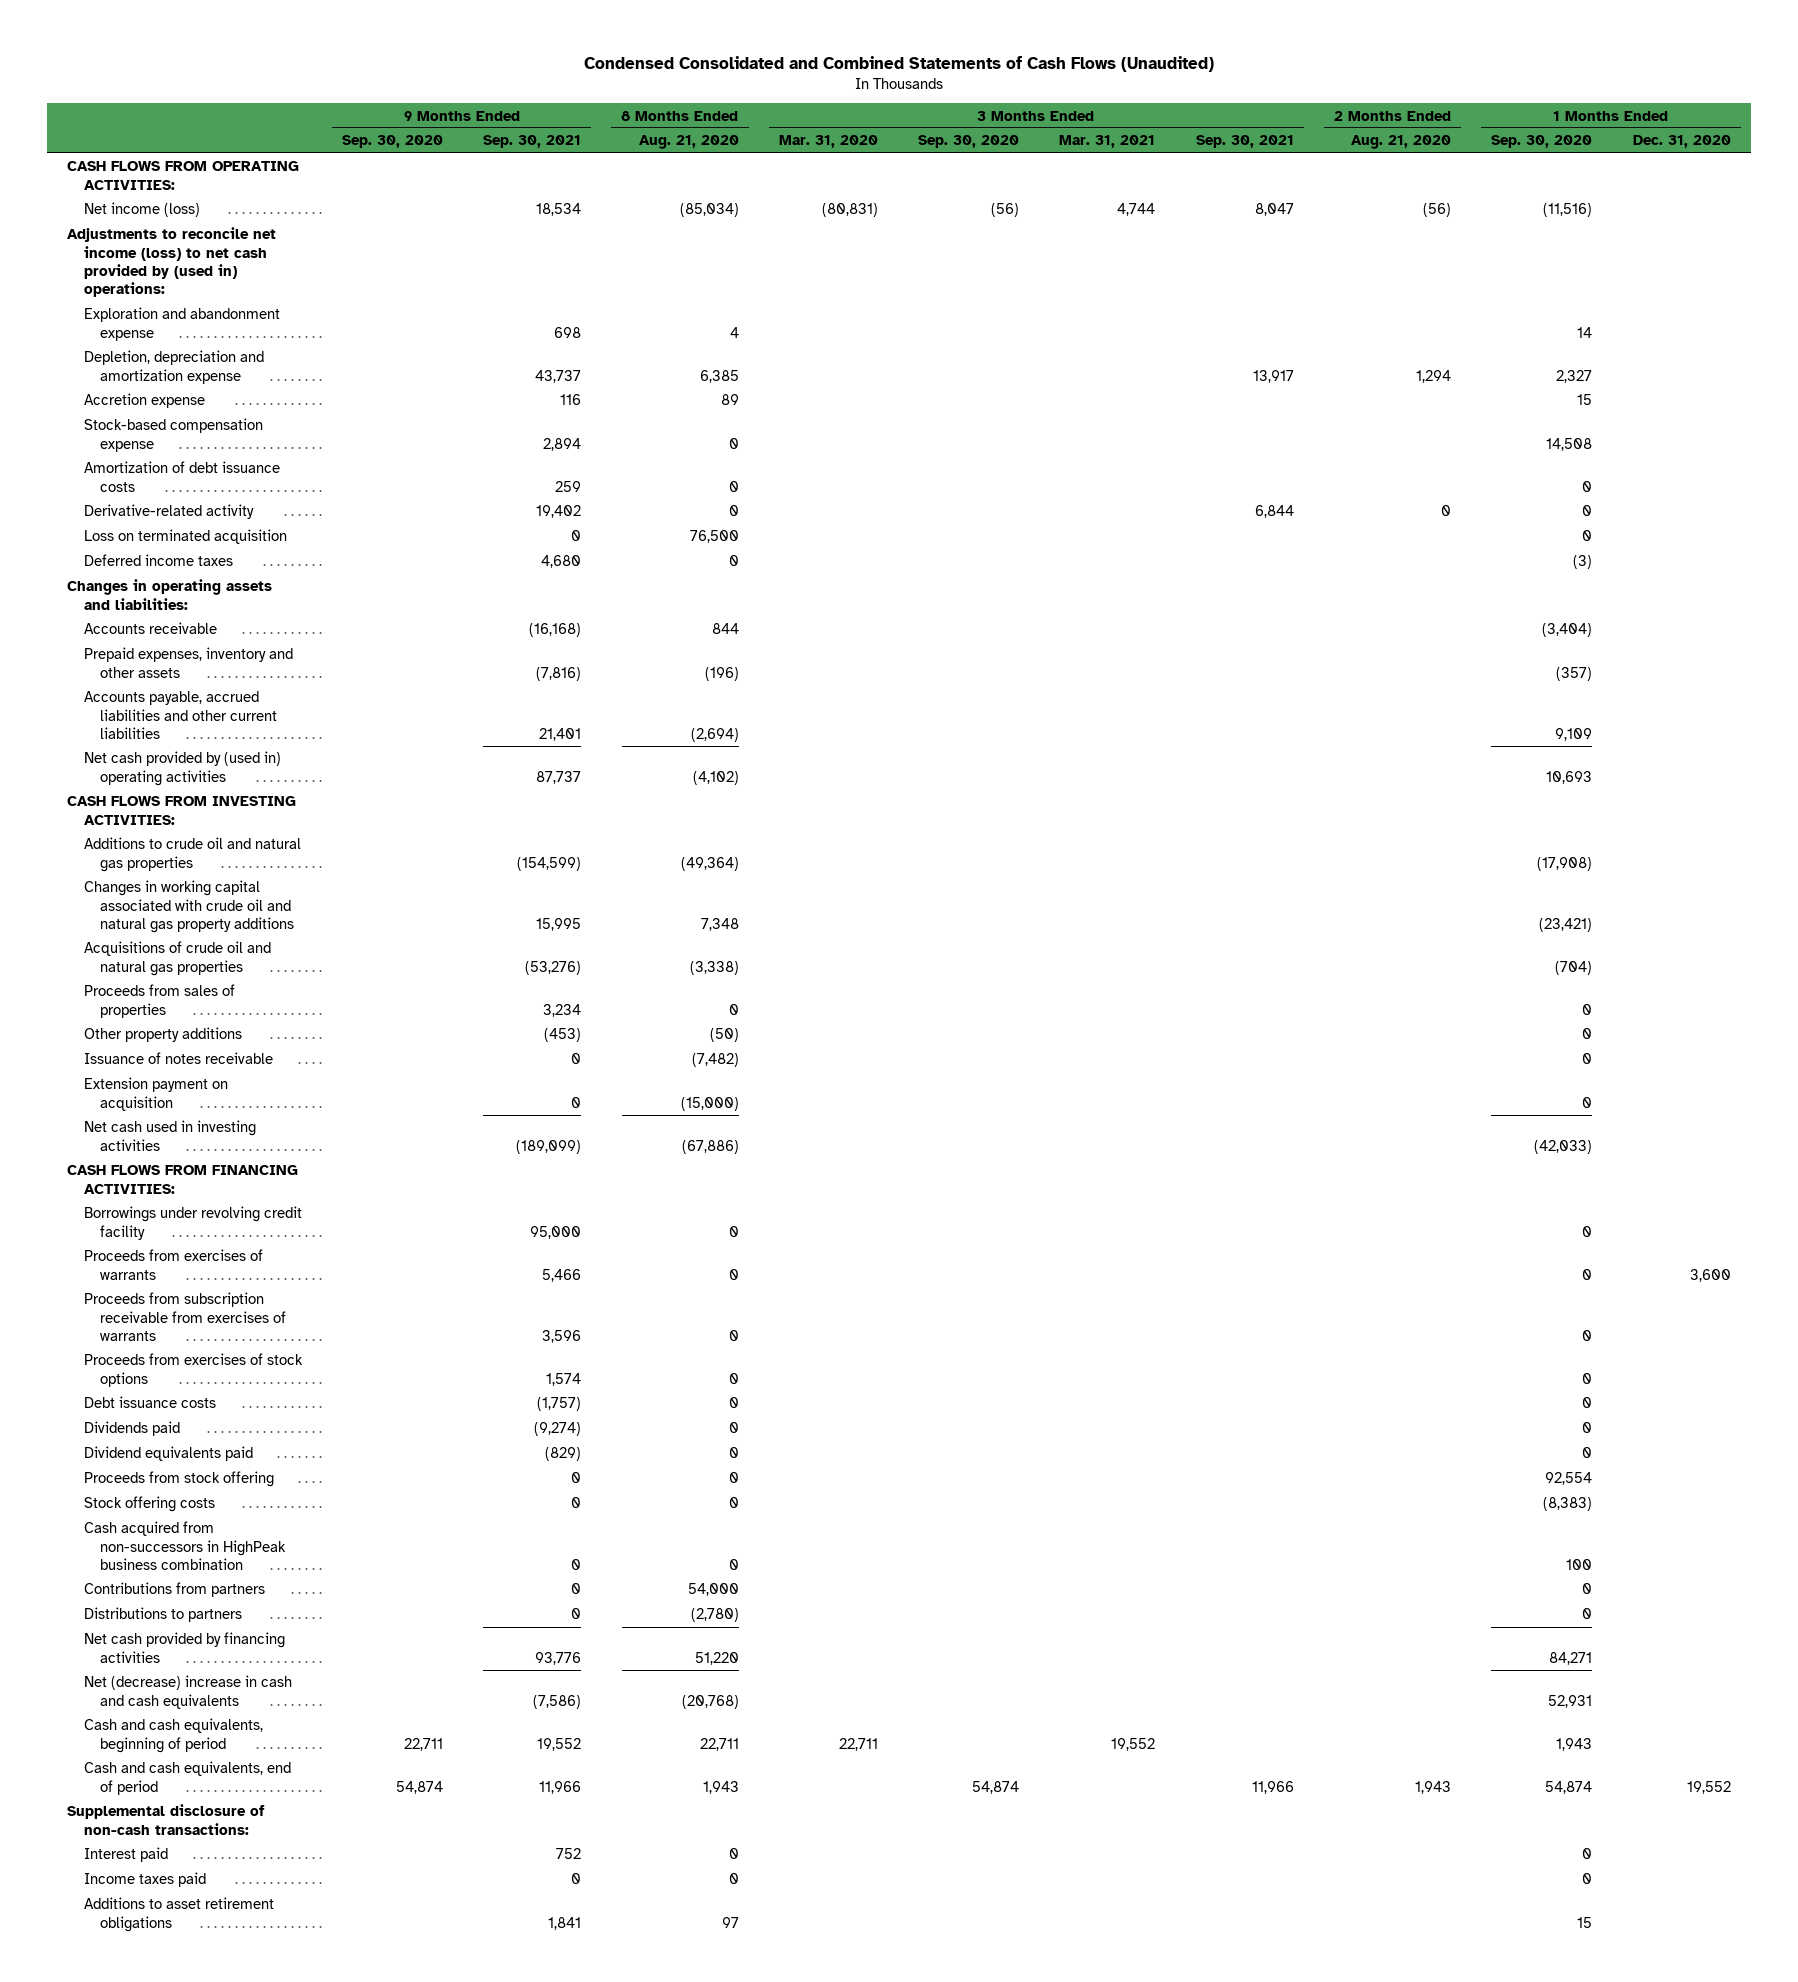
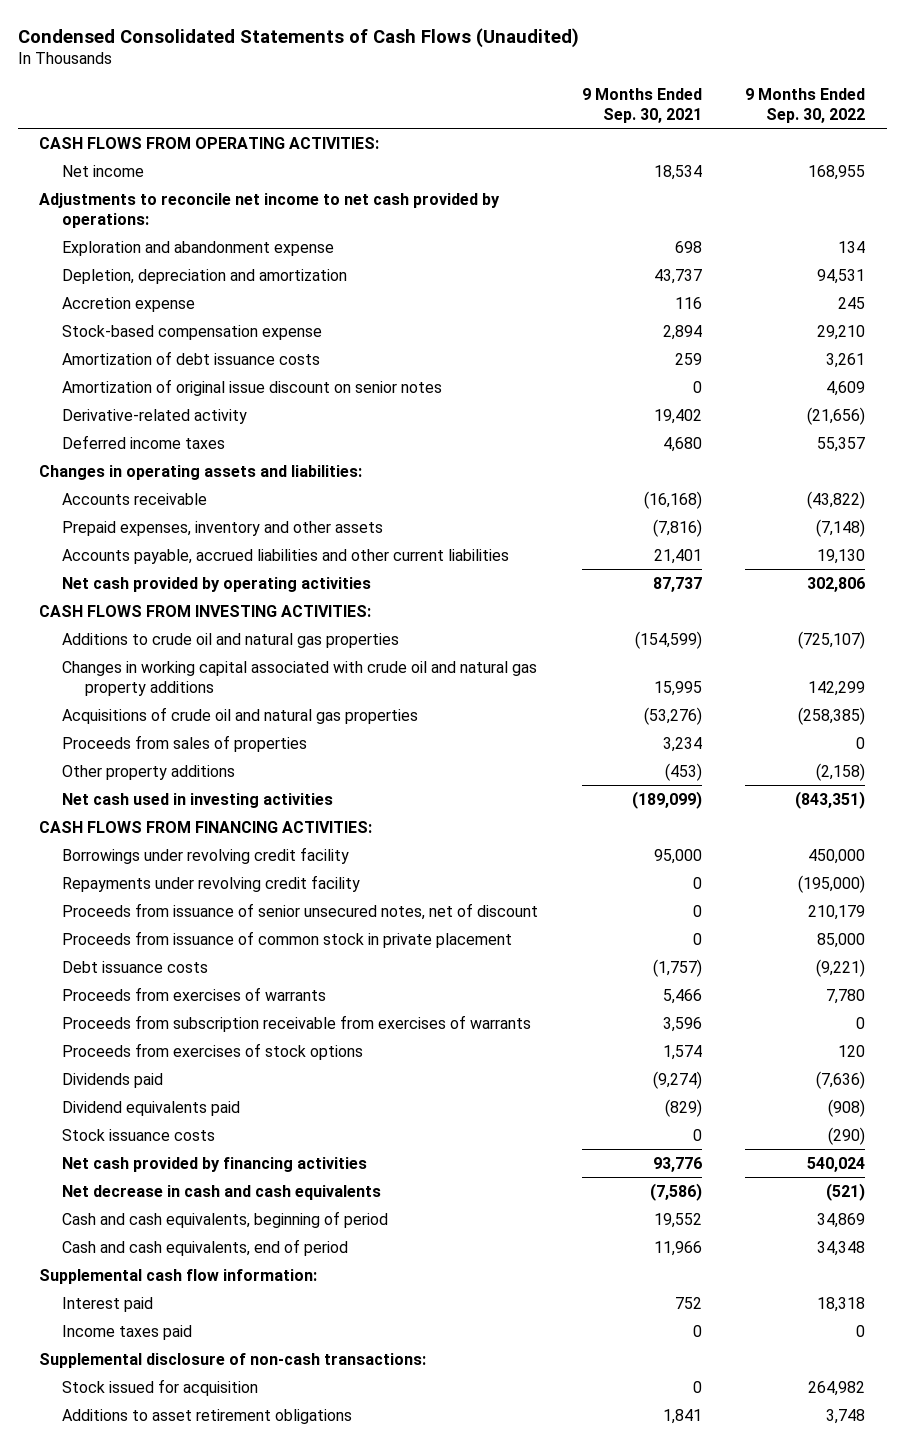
- Condensed Consolidated and Combined Statements of Cash Flows (Unaudited)
+ Condensed Consolidated Statements of Cash Flows (Unaudited)
- | 9 Months Ended Sep. 30, 2020 | 9 Months Ended Sep. 30, 2021 | 8 Months Ended Aug. 21, 2020 | 3 Months Ended Mar. 31, 2020 | 3 Months Ended Sep. 30, 2020 | 3 Months Ended Mar. 31, 2021 | 3 Months Ended Sep. 30, 2021 | 2 Months Ended Aug. 21, 2020 | 1 Months Ended Sep. 30, 2020 | 1 Months Ended Dec. 31, 2020
+ | 9 Months Ended Sep. 30, 2021 | 9 Months Ended Sep. 30, 2022
- Net income (loss) | | 18,534 | (85,034) | (80,831) | (56) | 4,744 | 8,047 | (56) | (11,516) |
- Adjustments to reconcile net income (loss) to net cash provided by (used in) operations:
+ Net income | 18,534 | 168,955
+ Adjustments to reconcile net income to net cash provided by operations:
- Depletion, depreciation and amortization expense | | 43,737 | 6,385 | | | | 13,917 | 1,294 | 2,327 |
+ Depletion, depreciation and amortization | 43,737 | 94,531
+ Amortization of original issue discount on senior notes | 0 | 4,609
- Loss on terminated acquisition | | 0 | 76,500 | | | | | | 0 |
- Net cash provided by (used in) operating activities | | 87,737 | (4,102) | | | | | | 10,693 |
+ Net cash provided by operating activities | 87,737 | 302,806
- Issuance of notes receivable | | 0 | (7,482) | | | | | | 0 |
- Extension payment on acquisition | | 0 | (15,000) | | | | | | 0 |
+ Repayments under revolving credit facility | 0 | (195,000)
+ Proceeds from issuance of senior unsecured notes, net of discount | 0 | 210,179
+ Proceeds from issuance of common stock in private placement | 0 | 85,000
moved up: Debt issuance costs | (1,757) | (9,221)
- Proceeds from stock offering | | 0 | 0 | | | | | | 92,554 |
- Stock offering costs | | 0 | 0 | | | | | | (8,383) |
- Cash acquired from non-successors in HighPeak business combination | | 0 | 0 | | | | | | 100 |
- Contributions from partners | | 0 | 54,000 | | | | | | 0 |
- Distributions to partners | | 0 | (2,780) | | | | | | 0 |
+ Stock issuance costs | 0 | (290)
- Net (decrease) increase in cash and cash equivalents | | (7,586) | (20,768) | | | | | | 52,931 |
+ Net decrease in cash and cash equivalents | (7,586) | (521)
+ Supplemental cash flow information:
moved down: Supplemental disclosure of non-cash transactions:
+ Stock issued for acquisition | 0 | 264,982

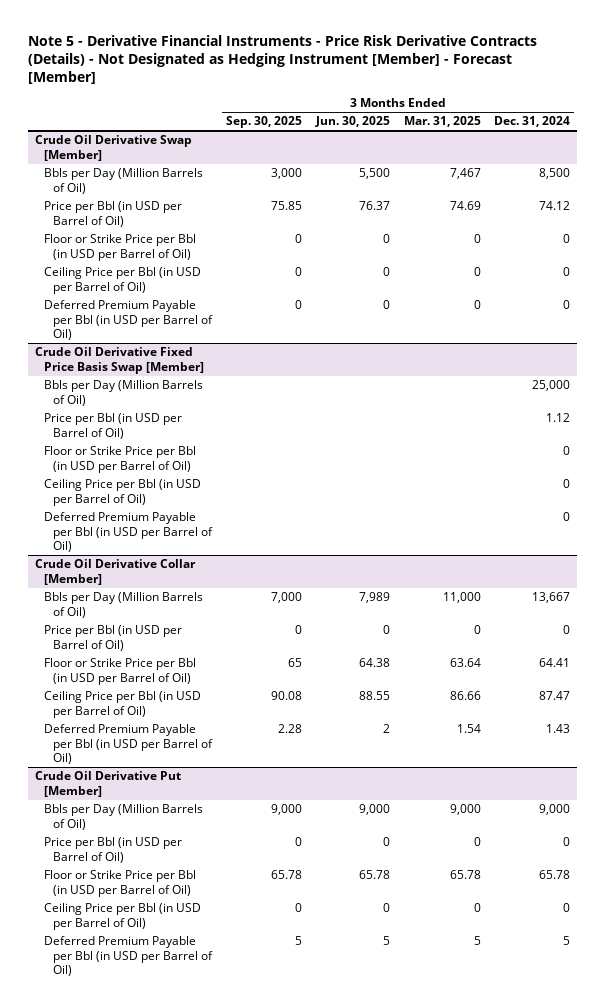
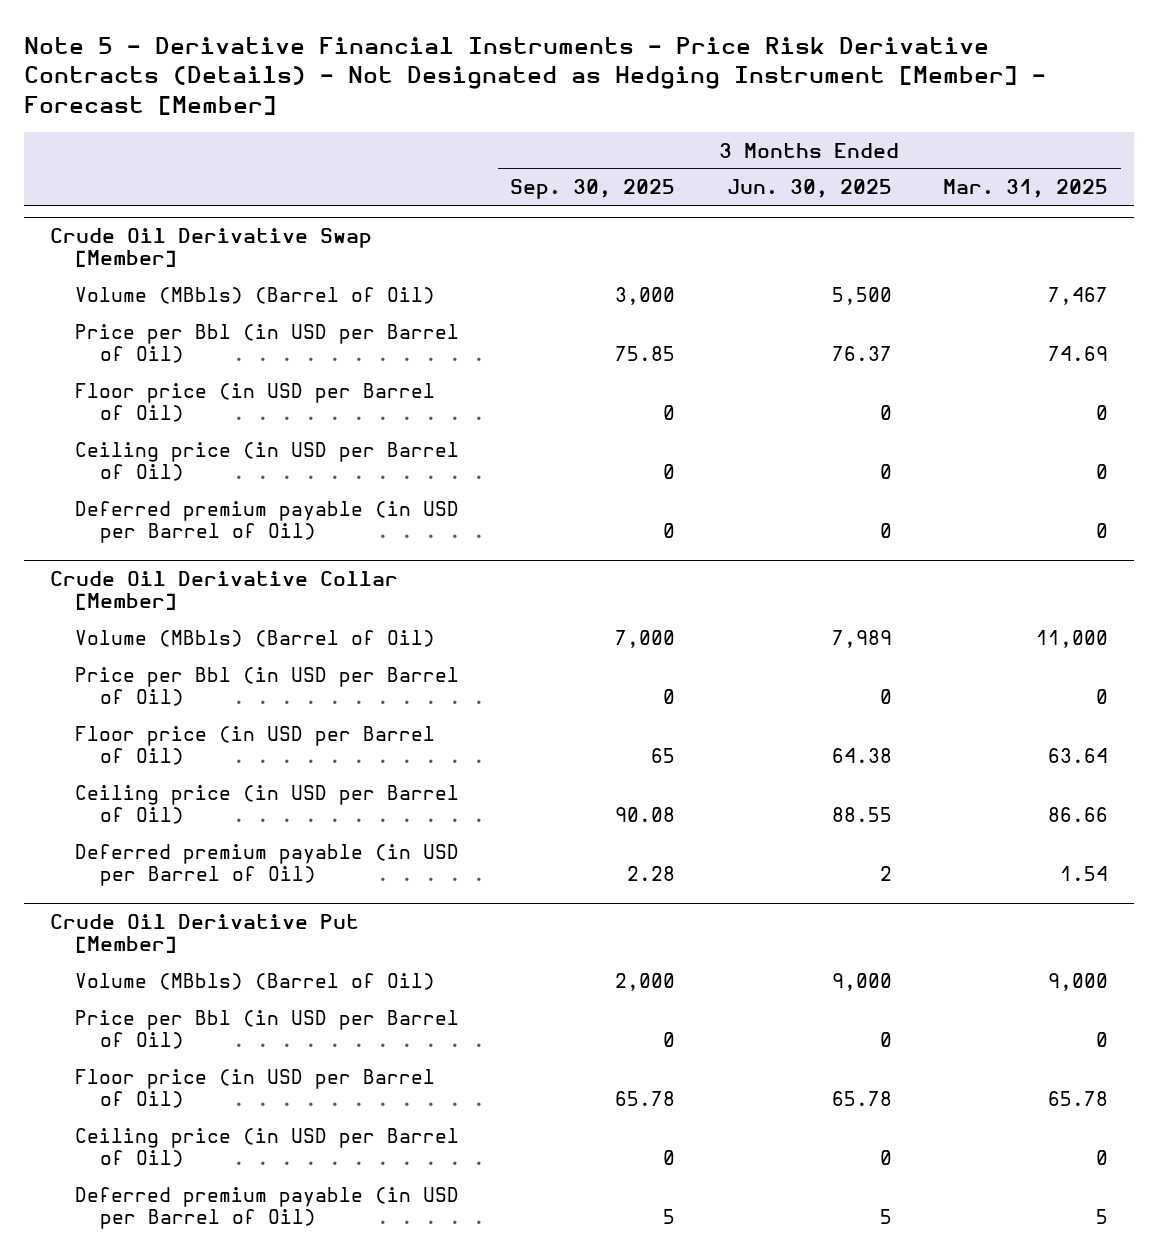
- | 3 Months Ended Sep. 30, 2025 | 3 Months Ended Jun. 30, 2025 | 3 Months Ended Mar. 31, 2025 | 3 Months Ended Dec. 31, 2024
+ | 3 Months Ended Sep. 30, 2025 | 3 Months Ended Jun. 30, 2025 | 3 Months Ended Mar. 31, 2025
@ Crude Oil Derivative Swap [Member]
- Bbls per Day (Million Barrels of Oil) | 3,000 | 5,500 | 7,467 | 8,500
+ Volume (MBbls) (Barrel of Oil) | 3,000 | 5,500 | 7,467
- Floor or Strike Price per Bbl (in USD per Barrel of Oil) | 0 | 0 | 0 | 0
- Ceiling Price per Bbl (in USD per Barrel of Oil) | 0 | 0 | 0 | 0
- Deferred Premium Payable per Bbl (in USD per Barrel of Oil) | 0 | 0 | 0 | 0
- Crude Oil Derivative Fixed Price Basis Swap [Member]
- Bbls per Day (Million Barrels of Oil) | | | | 25,000
- Price per Bbl (in USD per Barrel of Oil) | | | | 1.12
- Floor or Strike Price per Bbl (in USD per Barrel of Oil) | | | | 0
- Ceiling Price per Bbl (in USD per Barrel of Oil) | | | | 0
- Deferred Premium Payable per Bbl (in USD per Barrel of Oil) | | | | 0
@ Crude Oil Derivative Swap [Member]
+ Floor price (in USD per Barrel of Oil) | 0 | 0 | 0
+ Ceiling price (in USD per Barrel of Oil) | 0 | 0 | 0
+ Deferred premium payable (in USD per Barrel of Oil) | 0 | 0 | 0
@ Crude Oil Derivative Collar [Member]
- Bbls per Day (Million Barrels of Oil) | 7,000 | 7,989 | 11,000 | 13,667
+ Volume (MBbls) (Barrel of Oil) | 7,000 | 7,989 | 11,000
- Floor or Strike Price per Bbl (in USD per Barrel of Oil) | 65 | 64.38 | 63.64 | 64.41
- Ceiling Price per Bbl (in USD per Barrel of Oil) | 90.08 | 88.55 | 86.66 | 87.47
- Deferred Premium Payable per Bbl (in USD per Barrel of Oil) | 2.28 | 2 | 1.54 | 1.43
+ Floor price (in USD per Barrel of Oil) | 65 | 64.38 | 63.64
+ Ceiling price (in USD per Barrel of Oil) | 90.08 | 88.55 | 86.66
+ Deferred premium payable (in USD per Barrel of Oil) | 2.28 | 2 | 1.54
@ Crude Oil Derivative Put [Member]
- Bbls per Day (Million Barrels of Oil) | 9,000 | 9,000 | 9,000 | 9,000
+ Volume (MBbls) (Barrel of Oil) | 2,000 | 9,000 | 9,000
- Floor or Strike Price per Bbl (in USD per Barrel of Oil) | 65.78 | 65.78 | 65.78 | 65.78
- Ceiling Price per Bbl (in USD per Barrel of Oil) | 0 | 0 | 0 | 0
- Deferred Premium Payable per Bbl (in USD per Barrel of Oil) | 5 | 5 | 5 | 5
+ Floor price (in USD per Barrel of Oil) | 65.78 | 65.78 | 65.78
+ Ceiling price (in USD per Barrel of Oil) | 0 | 0 | 0
+ Deferred premium payable (in USD per Barrel of Oil) | 5 | 5 | 5

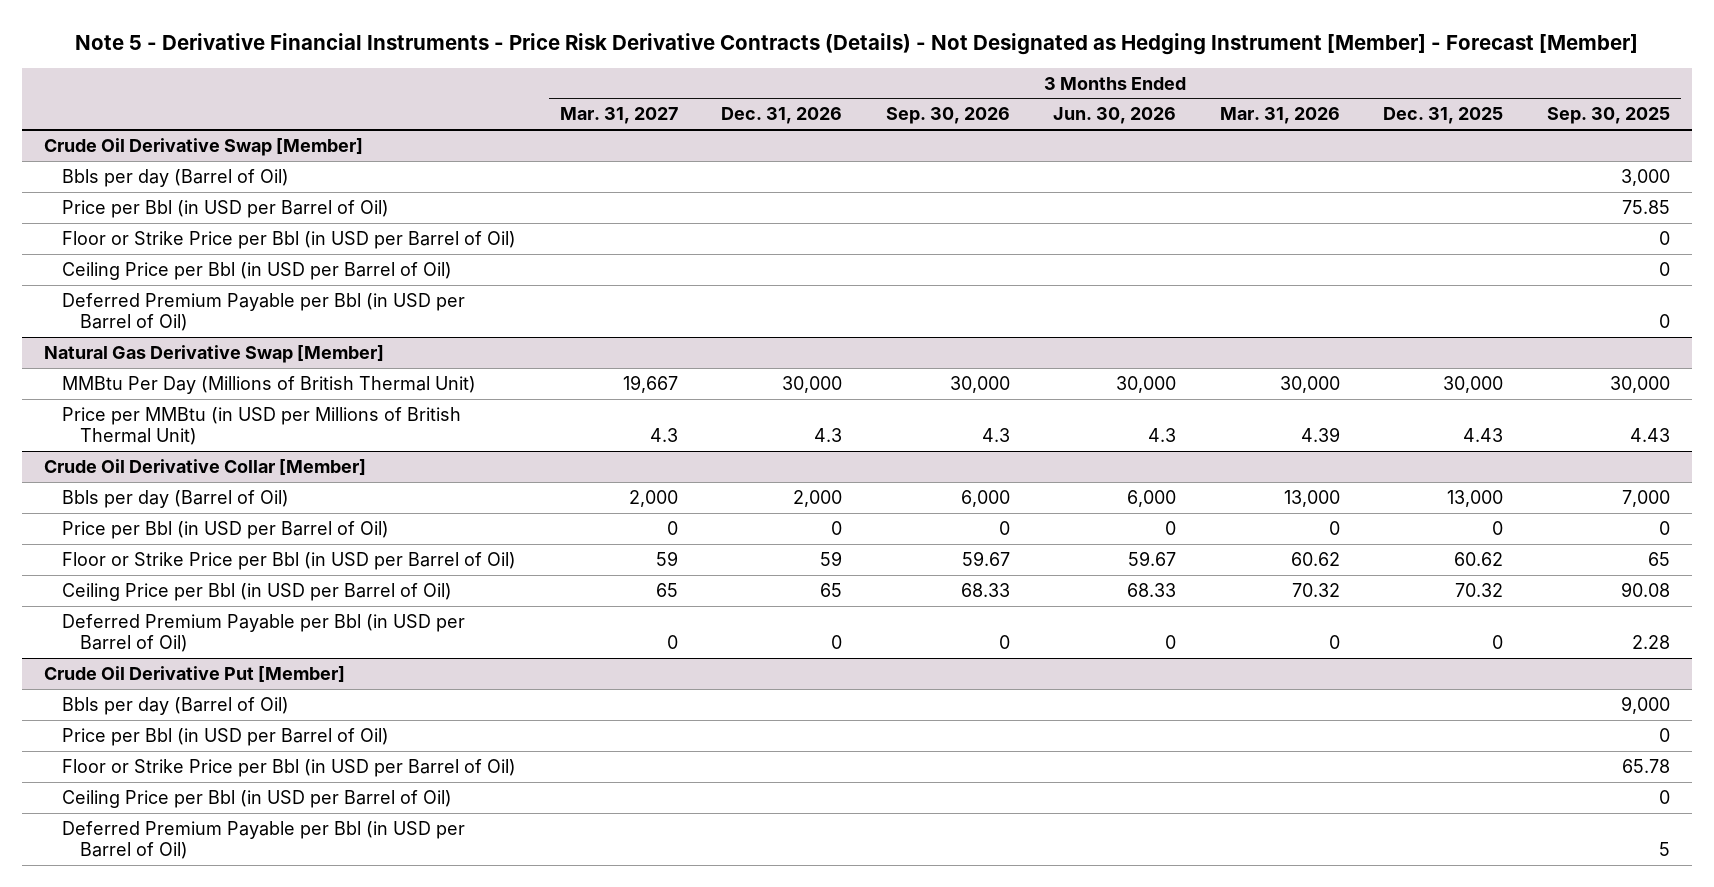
- | 3 Months Ended Sep. 30, 2025 | 3 Months Ended Jun. 30, 2025 | 3 Months Ended Mar. 31, 2025
+ | 3 Months Ended Mar. 31, 2027 | 3 Months Ended Dec. 31, 2026 | 3 Months Ended Sep. 30, 2026 | 3 Months Ended Jun. 30, 2026 | 3 Months Ended Mar. 31, 2026 | 3 Months Ended Dec. 31, 2025 | 3 Months Ended Sep. 30, 2025
@ Crude Oil Derivative Swap [Member]
- Volume (MBbls) (Barrel of Oil) | 3,000 | 5,500 | 7,467
+ Bbls per day (Barrel of Oil) | | | | | | | 3,000
- Floor price (in USD per Barrel of Oil) | 0 | 0 | 0
- Ceiling price (in USD per Barrel of Oil) | 0 | 0 | 0
- Deferred premium payable (in USD per Barrel of Oil) | 0 | 0 | 0
+ Floor or Strike Price per Bbl (in USD per Barrel of Oil) | | | | | | | 0
+ Ceiling Price per Bbl (in USD per Barrel of Oil) | | | | | | | 0
+ Deferred Premium Payable per Bbl (in USD per Barrel of Oil) | | | | | | | 0
+ Natural Gas Derivative Swap [Member]
+ MMBtu Per Day (Millions of British Thermal Unit) | 19,667 | 30,000 | 30,000 | 30,000 | 30,000 | 30,000 | 30,000
+ Price per MMBtu (in USD per Millions of British Thermal Unit) | 4.3 | 4.3 | 4.3 | 4.3 | 4.39 | 4.43 | 4.43
@ Crude Oil Derivative Collar [Member]
- Volume (MBbls) (Barrel of Oil) | 7,000 | 7,989 | 11,000
+ Bbls per day (Barrel of Oil) | 2,000 | 2,000 | 6,000 | 6,000 | 13,000 | 13,000 | 7,000
- Floor price (in USD per Barrel of Oil) | 65 | 64.38 | 63.64
- Ceiling price (in USD per Barrel of Oil) | 90.08 | 88.55 | 86.66
- Deferred premium payable (in USD per Barrel of Oil) | 2.28 | 2 | 1.54
+ Floor or Strike Price per Bbl (in USD per Barrel of Oil) | 59 | 59 | 59.67 | 59.67 | 60.62 | 60.62 | 65
+ Ceiling Price per Bbl (in USD per Barrel of Oil) | 65 | 65 | 68.33 | 68.33 | 70.32 | 70.32 | 90.08
+ Deferred Premium Payable per Bbl (in USD per Barrel of Oil) | 0 | 0 | 0 | 0 | 0 | 0 | 2.28
@ Crude Oil Derivative Put [Member]
- Volume (MBbls) (Barrel of Oil) | 2,000 | 9,000 | 9,000
+ Bbls per day (Barrel of Oil) | | | | | | | 9,000
- Floor price (in USD per Barrel of Oil) | 65.78 | 65.78 | 65.78
- Ceiling price (in USD per Barrel of Oil) | 0 | 0 | 0
- Deferred premium payable (in USD per Barrel of Oil) | 5 | 5 | 5
+ Floor or Strike Price per Bbl (in USD per Barrel of Oil) | | | | | | | 65.78
+ Ceiling Price per Bbl (in USD per Barrel of Oil) | | | | | | | 0
+ Deferred Premium Payable per Bbl (in USD per Barrel of Oil) | | | | | | | 5

